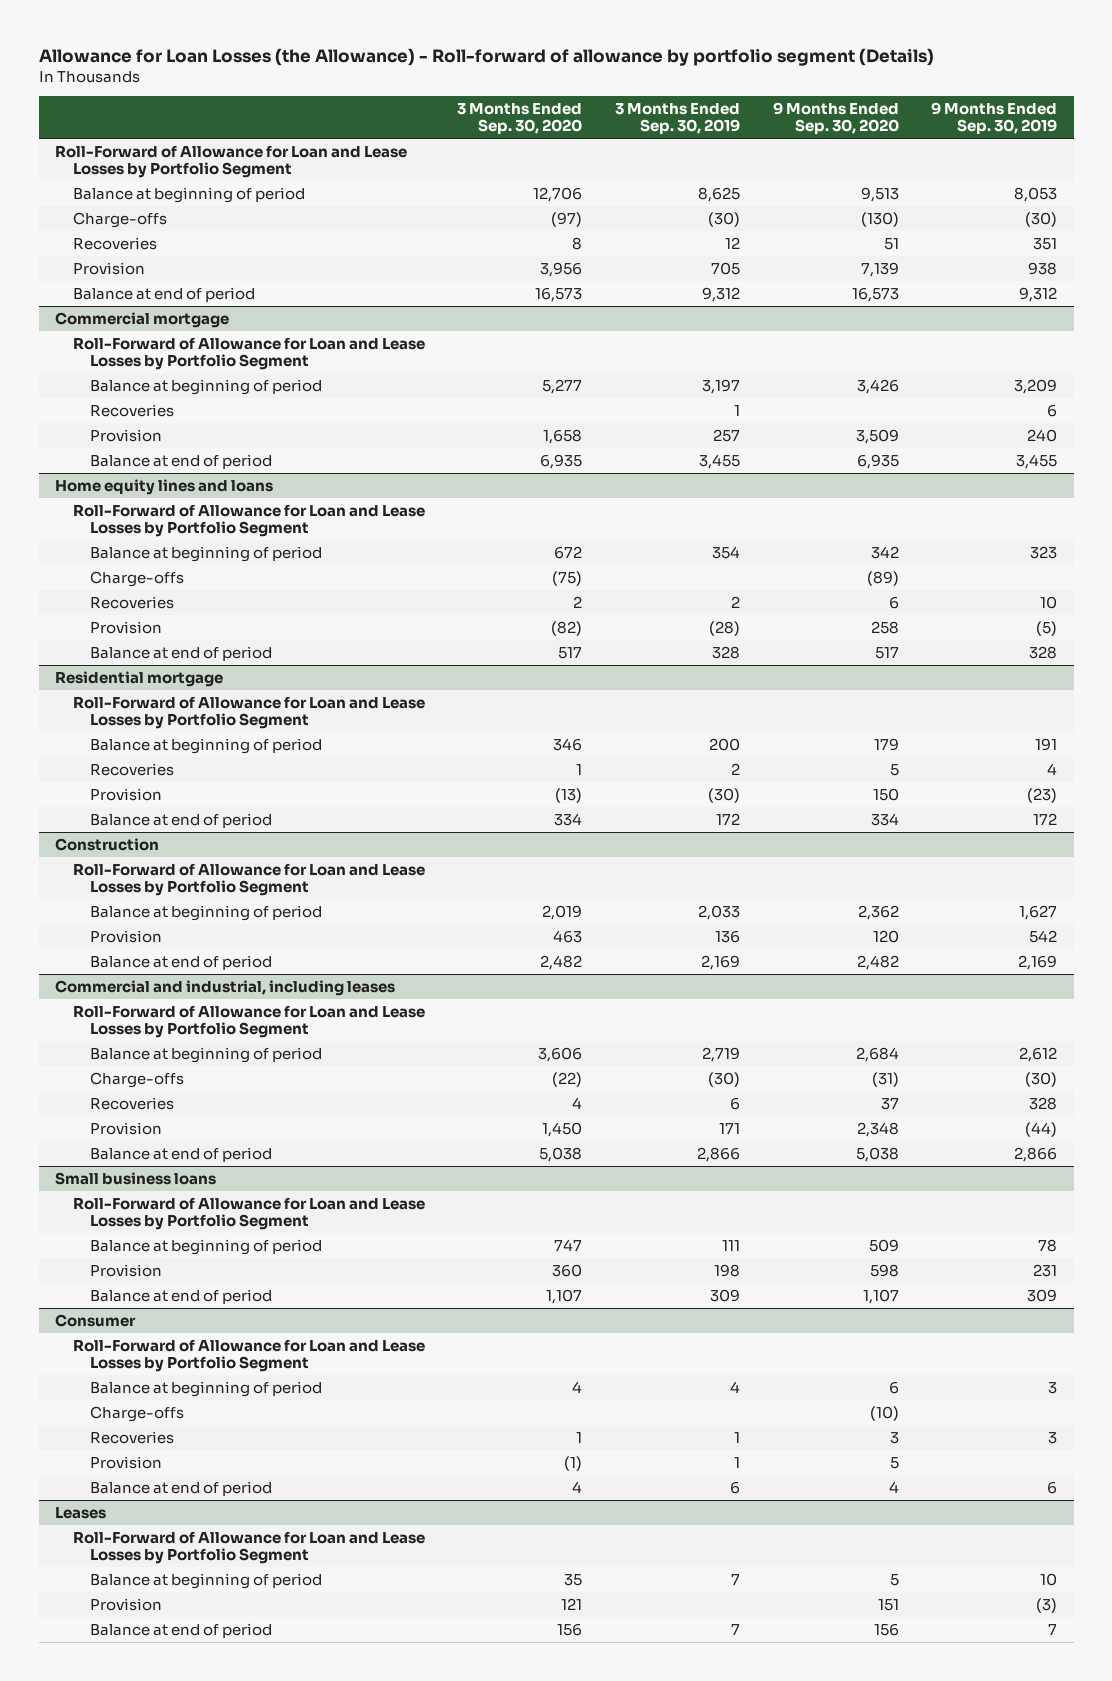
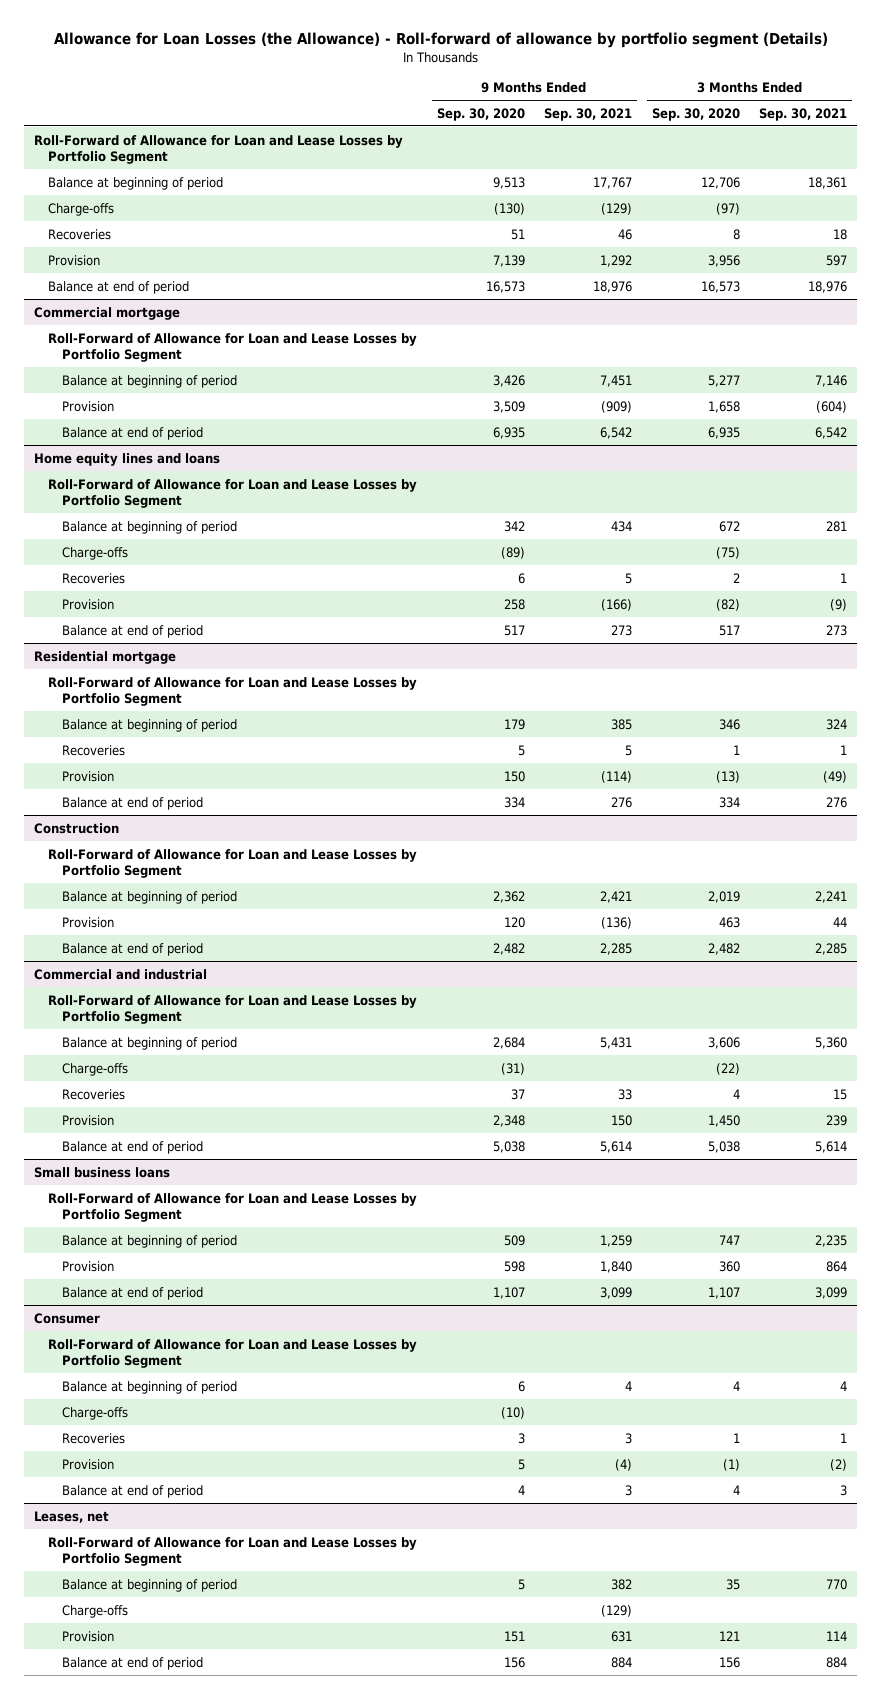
- | 3 Months Ended Sep. 30, 2020 | 3 Months Ended Sep. 30, 2019 | 9 Months Ended Sep. 30, 2020 | 9 Months Ended Sep. 30, 2019
+ | 9 Months Ended Sep. 30, 2020 | 9 Months Ended Sep. 30, 2021 | 3 Months Ended Sep. 30, 2020 | 3 Months Ended Sep. 30, 2021
@ Commercial mortgage
- Recoveries | | 1 | | 6
- Commercial and industrial, including leases
+ Commercial and industrial
- Leases
+ Leases, net
+ Charge-offs | | (129) | |

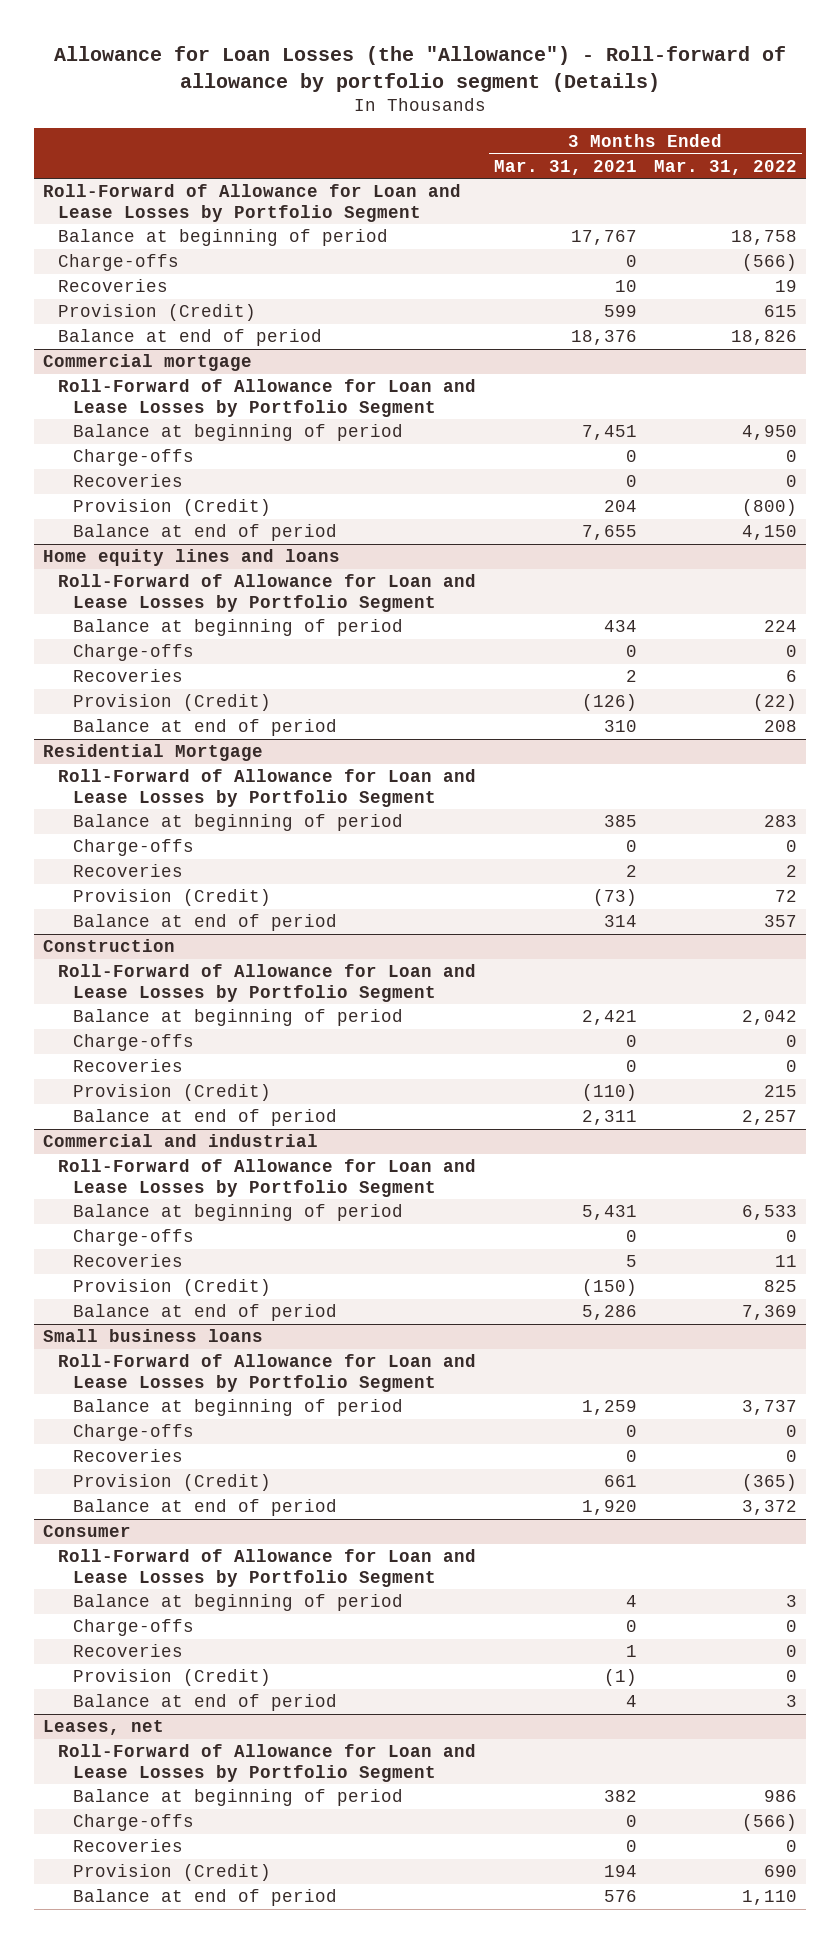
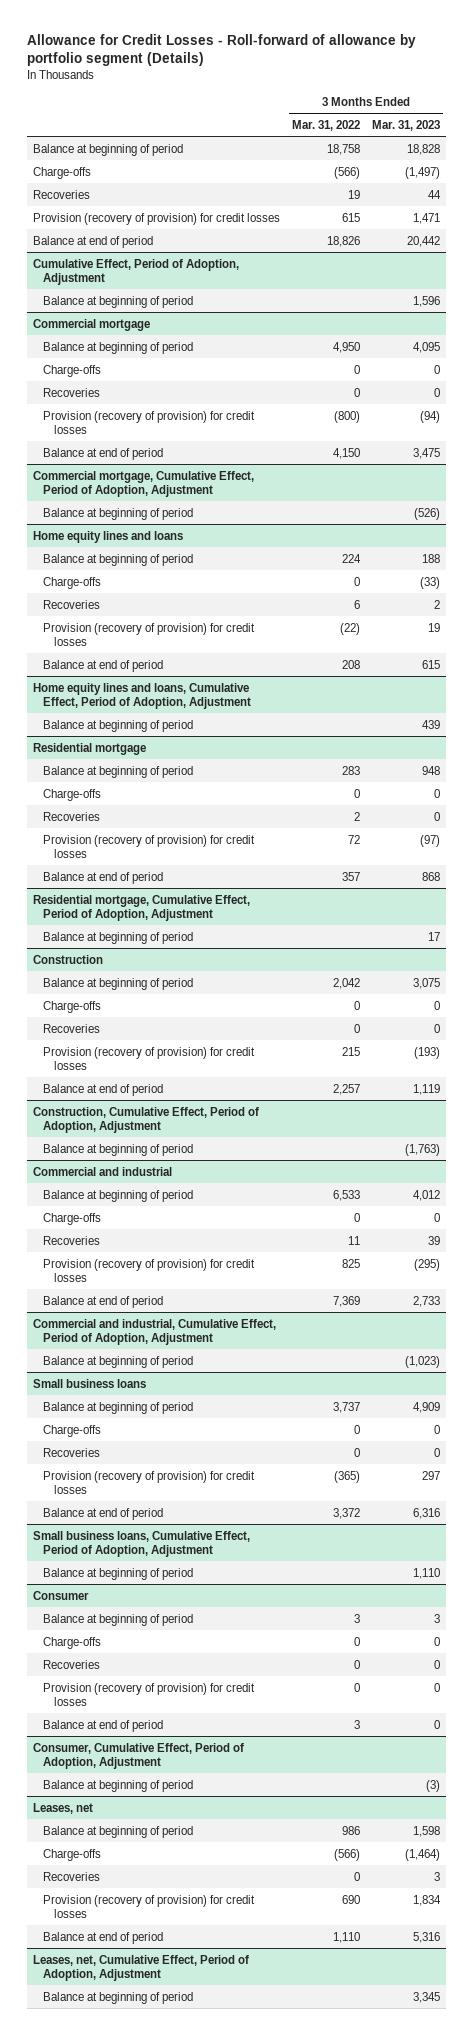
- Allowance for Loan Losses (the "Allowance") - Roll-forward of allowance by portfolio segment (Details)
+ Allowance for Credit Losses - Roll-forward of allowance by portfolio segment (Details)
- | 3 Months Ended Mar. 31, 2021 | 3 Months Ended Mar. 31, 2022
+ | 3 Months Ended Mar. 31, 2022 | 3 Months Ended Mar. 31, 2023
- Roll-Forward of Allowance for Loan and Lease Losses by Portfolio Segment
- Provision (Credit) | 599 | 615
+ Provision (recovery of provision) for credit losses | 615 | 1,471
+ Cumulative Effect, Period of Adoption, Adjustment
+ Balance at beginning of period | | 1,596
@ Commercial mortgage
- Roll-Forward of Allowance for Loan and Lease Losses by Portfolio Segment
- Provision (Credit) | 204 | (800)
+ Provision (recovery of provision) for credit losses | (800) | (94)
+ Commercial mortgage, Cumulative Effect, Period of Adoption, Adjustment
+ Balance at beginning of period | | (526)
@ Home equity lines and loans
- Roll-Forward of Allowance for Loan and Lease Losses by Portfolio Segment
- Provision (Credit) | (126) | (22)
+ Provision (recovery of provision) for credit losses | (22) | 19
- Residential Mortgage
- Roll-Forward of Allowance for Loan and Lease Losses by Portfolio Segment
+ Home equity lines and loans, Cumulative Effect, Period of Adoption, Adjustment
+ Balance at beginning of period | | 439
+ Residential mortgage
- Provision (Credit) | (73) | 72
+ Provision (recovery of provision) for credit losses | 72 | (97)
+ Residential mortgage, Cumulative Effect, Period of Adoption, Adjustment
+ Balance at beginning of period | | 17
@ Construction
- Roll-Forward of Allowance for Loan and Lease Losses by Portfolio Segment
- Provision (Credit) | (110) | 215
+ Provision (recovery of provision) for credit losses | 215 | (193)
+ Construction, Cumulative Effect, Period of Adoption, Adjustment
+ Balance at beginning of period | | (1,763)
@ Commercial and industrial
- Roll-Forward of Allowance for Loan and Lease Losses by Portfolio Segment
- Provision (Credit) | (150) | 825
+ Provision (recovery of provision) for credit losses | 825 | (295)
+ Commercial and industrial, Cumulative Effect, Period of Adoption, Adjustment
+ Balance at beginning of period | | (1,023)
@ Small business loans
- Roll-Forward of Allowance for Loan and Lease Losses by Portfolio Segment
- Provision (Credit) | 661 | (365)
+ Provision (recovery of provision) for credit losses | (365) | 297
+ Small business loans, Cumulative Effect, Period of Adoption, Adjustment
+ Balance at beginning of period | | 1,110
@ Consumer
- Roll-Forward of Allowance for Loan and Lease Losses by Portfolio Segment
- Provision (Credit) | (1) | 0
+ Provision (recovery of provision) for credit losses | 0 | 0
+ Consumer, Cumulative Effect, Period of Adoption, Adjustment
+ Balance at beginning of period | | (3)
@ Leases, net
- Roll-Forward of Allowance for Loan and Lease Losses by Portfolio Segment
- Provision (Credit) | 194 | 690
+ Provision (recovery of provision) for credit losses | 690 | 1,834
+ Leases, net, Cumulative Effect, Period of Adoption, Adjustment
+ Balance at beginning of period | | 3,345

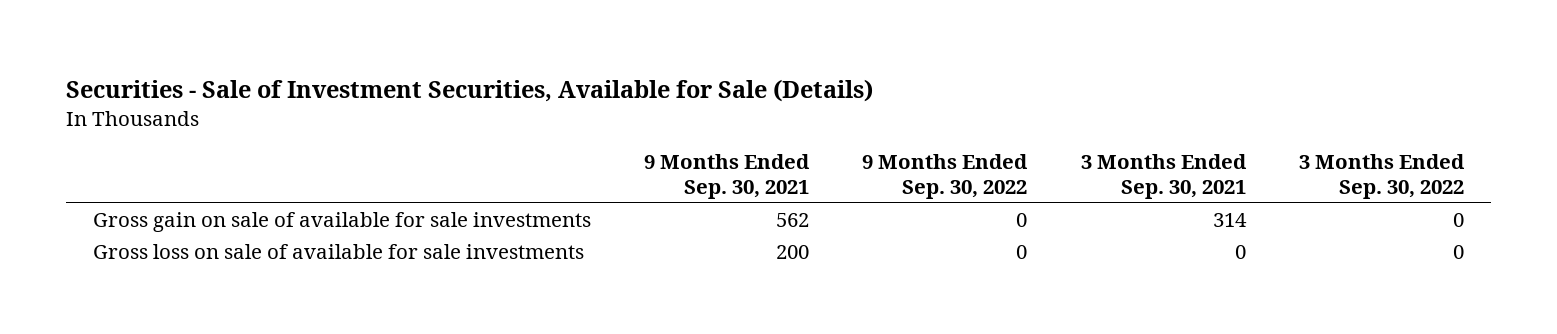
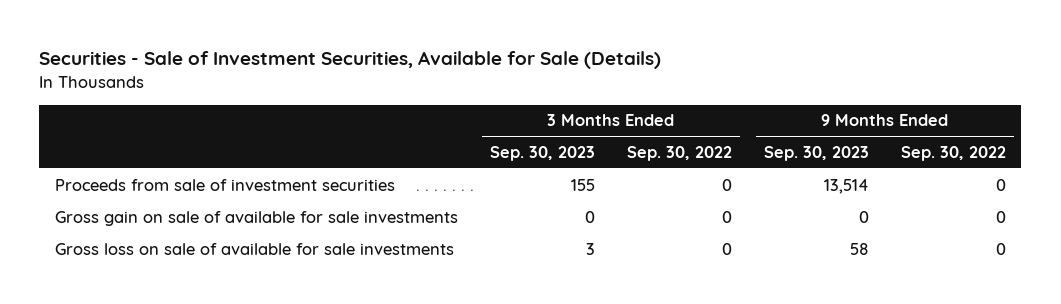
- | 9 Months Ended Sep. 30, 2021 | 9 Months Ended Sep. 30, 2022 | 3 Months Ended Sep. 30, 2021 | 3 Months Ended Sep. 30, 2022
+ | 3 Months Ended Sep. 30, 2023 | 3 Months Ended Sep. 30, 2022 | 9 Months Ended Sep. 30, 2023 | 9 Months Ended Sep. 30, 2022
+ Proceeds from sale of investment securities | 155 | 0 | 13,514 | 0

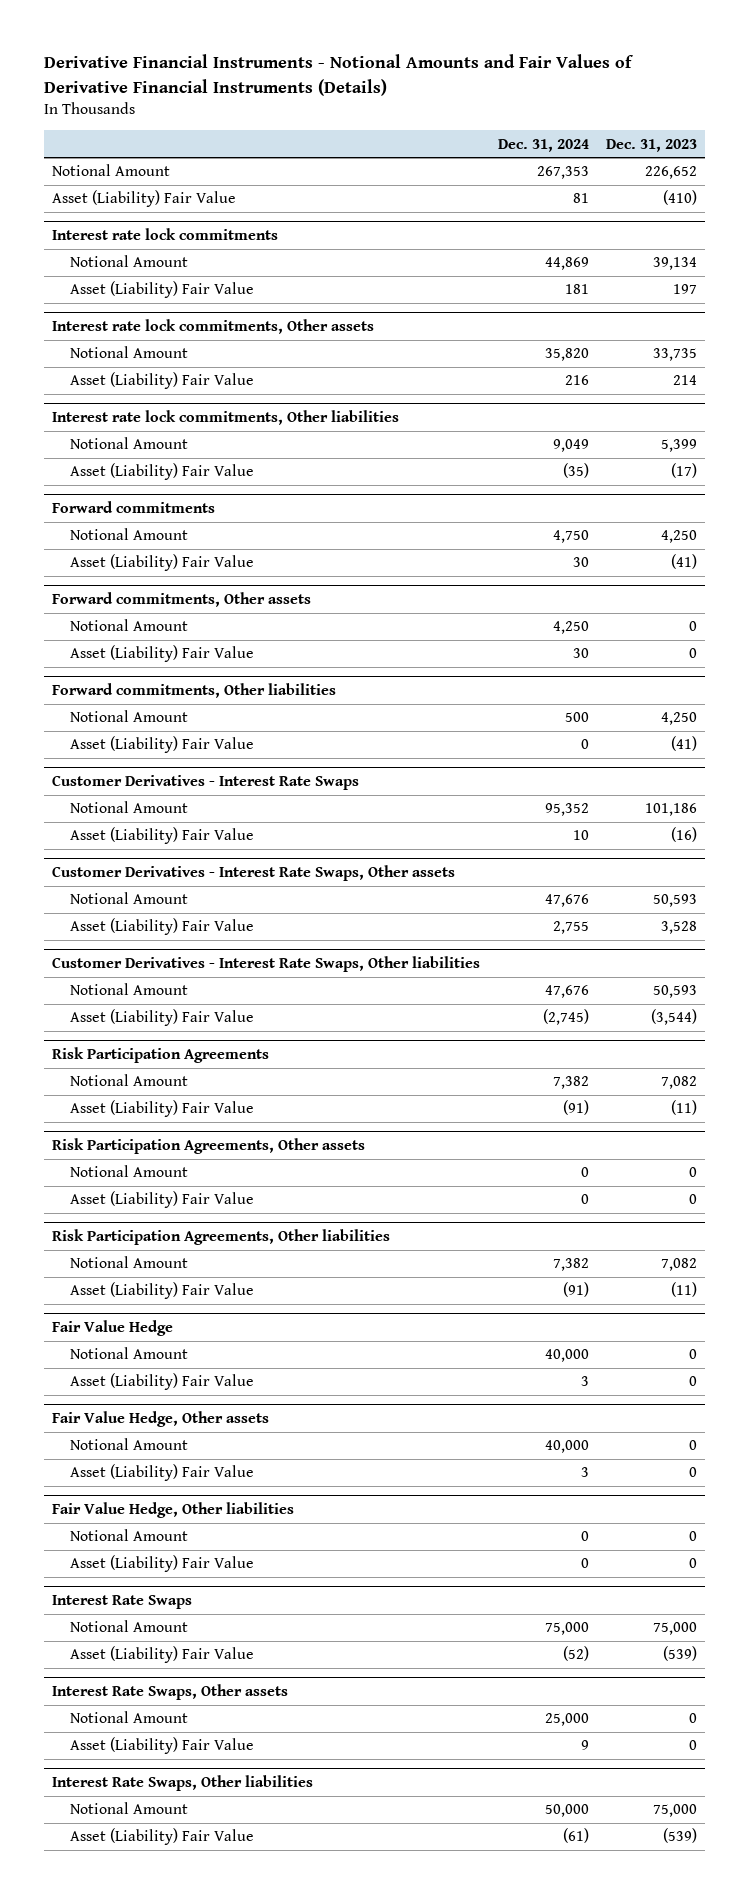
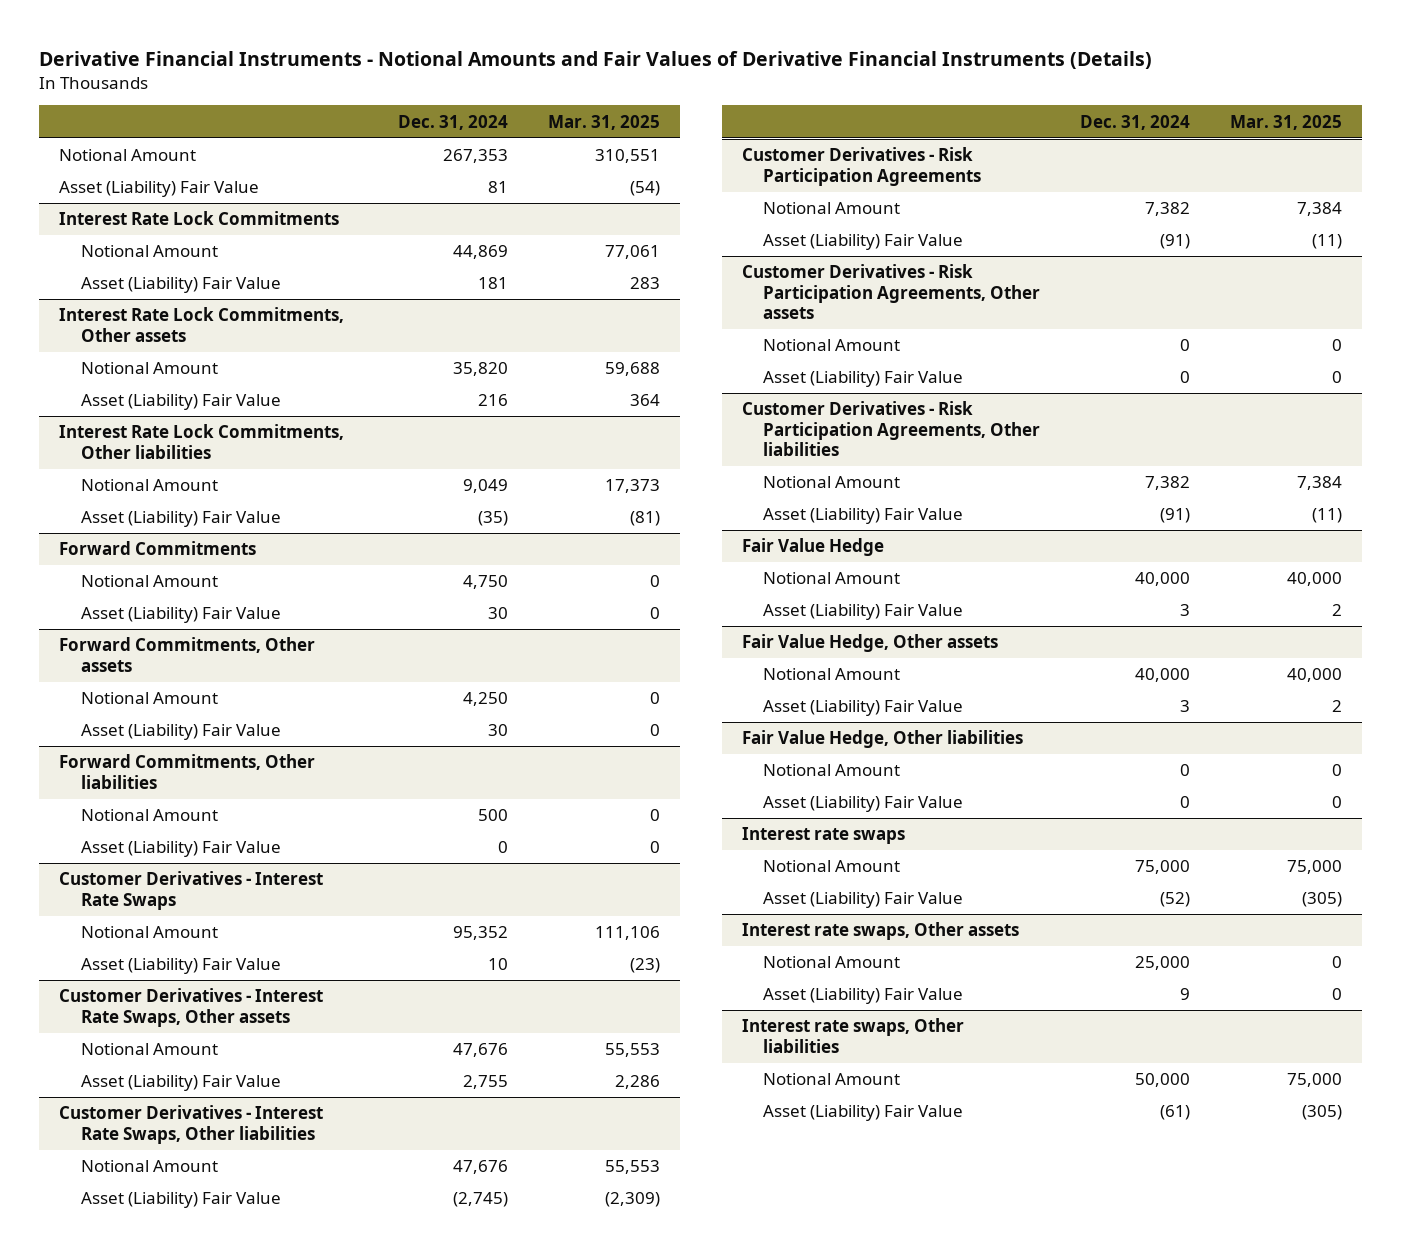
- | Dec. 31, 2024 | Dec. 31, 2023
+ | Dec. 31, 2024 | Mar. 31, 2025
- Interest rate lock commitments
+ Interest Rate Lock Commitments
- Interest rate lock commitments, Other assets
+ Interest Rate Lock Commitments, Other assets
- Interest rate lock commitments, Other liabilities
+ Interest Rate Lock Commitments, Other liabilities
- Forward commitments
+ Forward Commitments
- Forward commitments, Other assets
+ Forward Commitments, Other assets
- Forward commitments, Other liabilities
+ Forward Commitments, Other liabilities
- Risk Participation Agreements
+ Customer Derivatives - Risk Participation Agreements
- Risk Participation Agreements, Other assets
+ Customer Derivatives - Risk Participation Agreements, Other assets
- Risk Participation Agreements, Other liabilities
+ Customer Derivatives - Risk Participation Agreements, Other liabilities
- Interest Rate Swaps
+ Interest rate swaps
- Interest Rate Swaps, Other assets
+ Interest rate swaps, Other assets
- Interest Rate Swaps, Other liabilities
+ Interest rate swaps, Other liabilities

